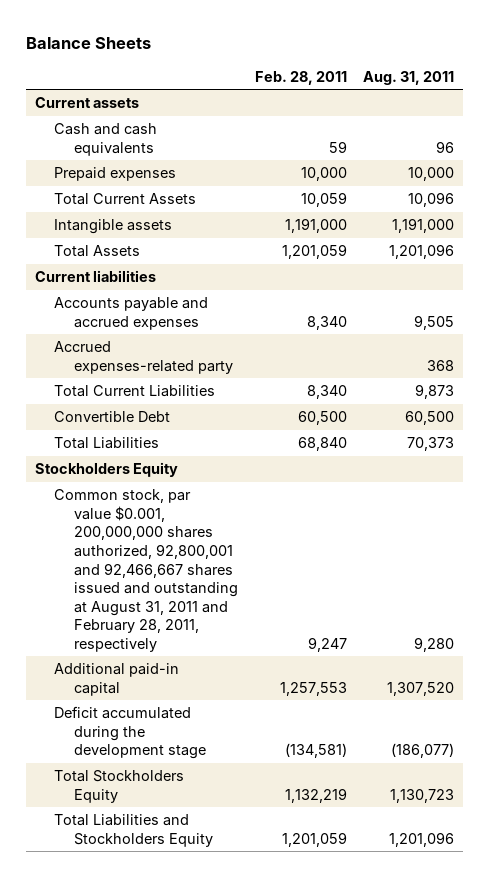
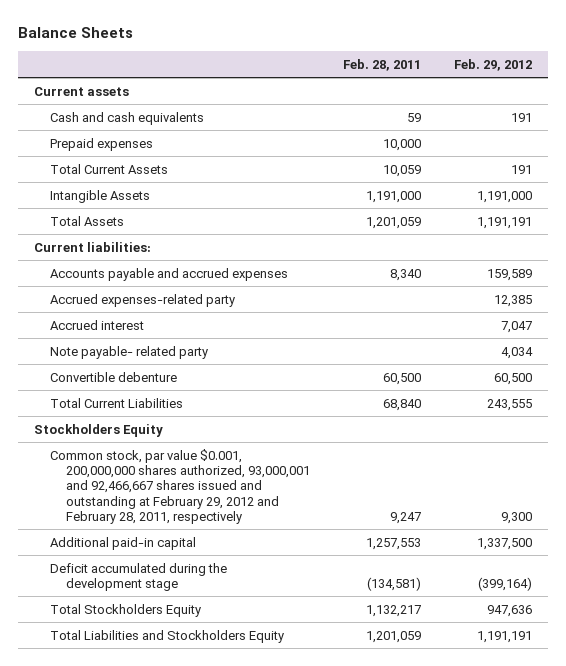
- | Feb. 28, 2011 | Aug. 31, 2011
+ | Feb. 28, 2011 | Feb. 29, 2012
- Intangible assets | 1,191,000 | 1,191,000
+ Intangible Assets | 1,191,000 | 1,191,000
- Current liabilities
+ Current liabilities:
- Total Current Liabilities | 8,340 | 9,873
- Convertible Debt | 60,500 | 60,500
- Total Liabilities | 68,840 | 70,373
+ Accrued interest | | 7,047
+ Note payable- related party | | 4,034
+ Convertible debenture | 60,500 | 60,500
+ Total Current Liabilities | 68,840 | 243,555
- Common stock, par value $0.001, 200,000,000 shares authorized, 92,800,001 and 92,466,667 shares issued and outstanding at August 31, 2011 and February 28, 2011, respectively | 9,247 | 9,280
+ Common stock, par value $0.001, 200,000,000 shares authorized, 93,000,001 and 92,466,667 shares issued and outstanding at February 29, 2012 and February 28, 2011, respectively | 9,247 | 9,300
- Total Stockholders Equity | 1,132,219 | 1,130,723
+ Total Stockholders Equity | 1,132,217 | 947,636

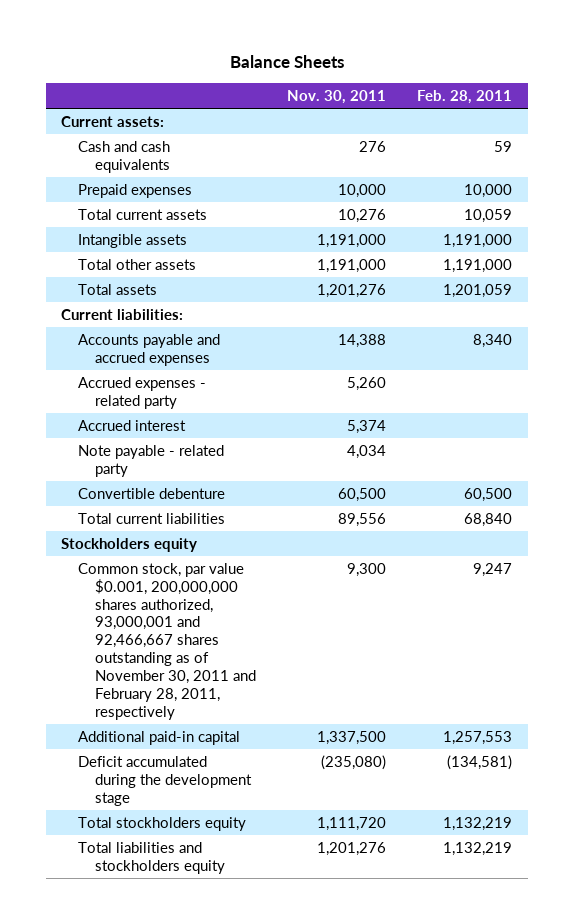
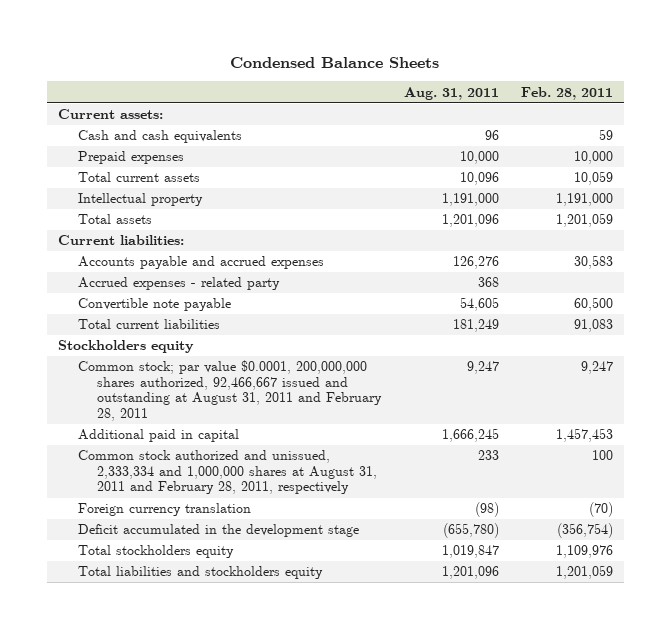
- Balance Sheets
+ Condensed Balance Sheets
- | Nov. 30, 2011 | Feb. 28, 2011
+ | Aug. 31, 2011 | Feb. 28, 2011
- Intangible assets | 1,191,000 | 1,191,000
- Total other assets | 1,191,000 | 1,191,000
+ Intellectual property | 1,191,000 | 1,191,000
- Accounts payable and accrued expenses | 14,388 | 8,340
+ Accounts payable and accrued expenses | 126,276 | 30,583
- Accrued interest | 5,374 |
- Note payable - related party | 4,034 |
- Convertible debenture | 60,500 | 60,500
- Total current liabilities | 89,556 | 68,840
+ Convertible note payable | 54,605 | 60,500
+ Total current liabilities | 181,249 | 91,083
- Common stock, par value $0.001, 200,000,000 shares authorized, 93,000,001 and 92,466,667 shares outstanding as of November 30, 2011 and February 28, 2011, respectively | 9,300 | 9,247
- Additional paid-in capital | 1,337,500 | 1,257,553
- Deficit accumulated during the development stage | (235,080) | (134,581)
- Total stockholders equity | 1,111,720 | 1,132,219
- Total liabilities and stockholders equity | 1,201,276 | 1,132,219
+ Common stock; par value $0.0001, 200,000,000 shares authorized, 92,466,667 issued and outstanding at August 31, 2011 and February 28, 2011 | 9,247 | 9,247
+ Additional paid in capital | 1,666,245 | 1,457,453
+ Common stock authorized and unissued, 2,333,334 and 1,000,000 shares at August 31, 2011 and February 28, 2011, respectively | 233 | 100
+ Foreign currency translation | (98) | (70)
+ Deficit accumulated in the development stage | (655,780) | (356,754)
+ Total stockholders equity | 1,019,847 | 1,109,976
+ Total liabilities and stockholders equity | 1,201,096 | 1,201,059

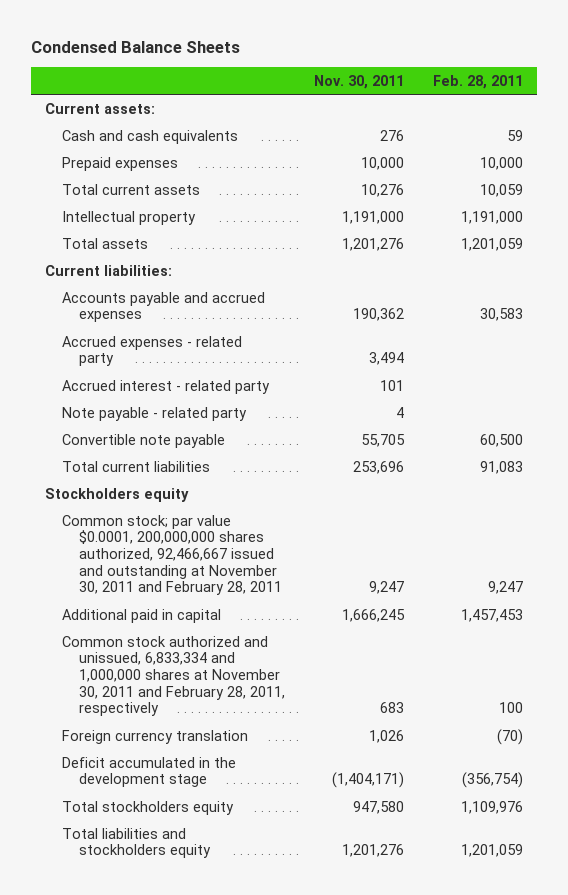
- | Aug. 31, 2011 | Feb. 28, 2011
+ | Nov. 30, 2011 | Feb. 28, 2011
+ Accrued interest - related party | 101 |
+ Note payable - related party | 4 |
- Common stock; par value $0.0001, 200,000,000 shares authorized, 92,466,667 issued and outstanding at August 31, 2011 and February 28, 2011 | 9,247 | 9,247
+ Common stock; par value $0.0001, 200,000,000 shares authorized, 92,466,667 issued and outstanding at November 30, 2011 and February 28, 2011 | 9,247 | 9,247
- Common stock authorized and unissued, 2,333,334 and 1,000,000 shares at August 31, 2011 and February 28, 2011, respectively | 233 | 100
+ Common stock authorized and unissued, 6,833,334 and 1,000,000 shares at November 30, 2011 and February 28, 2011, respectively | 683 | 100

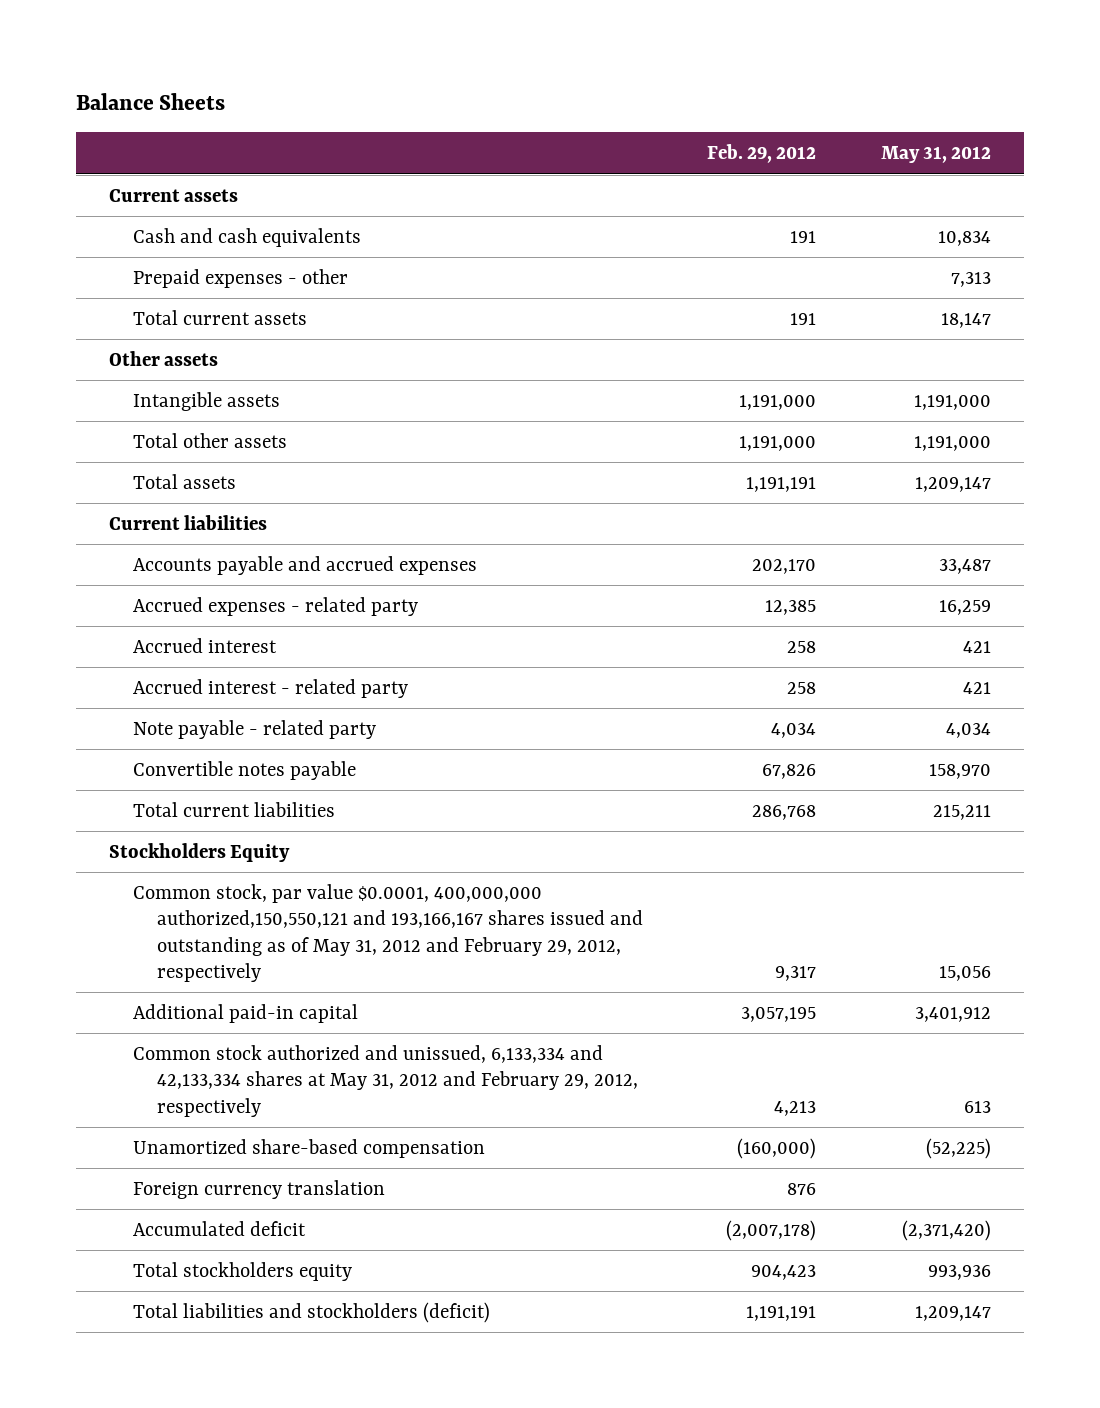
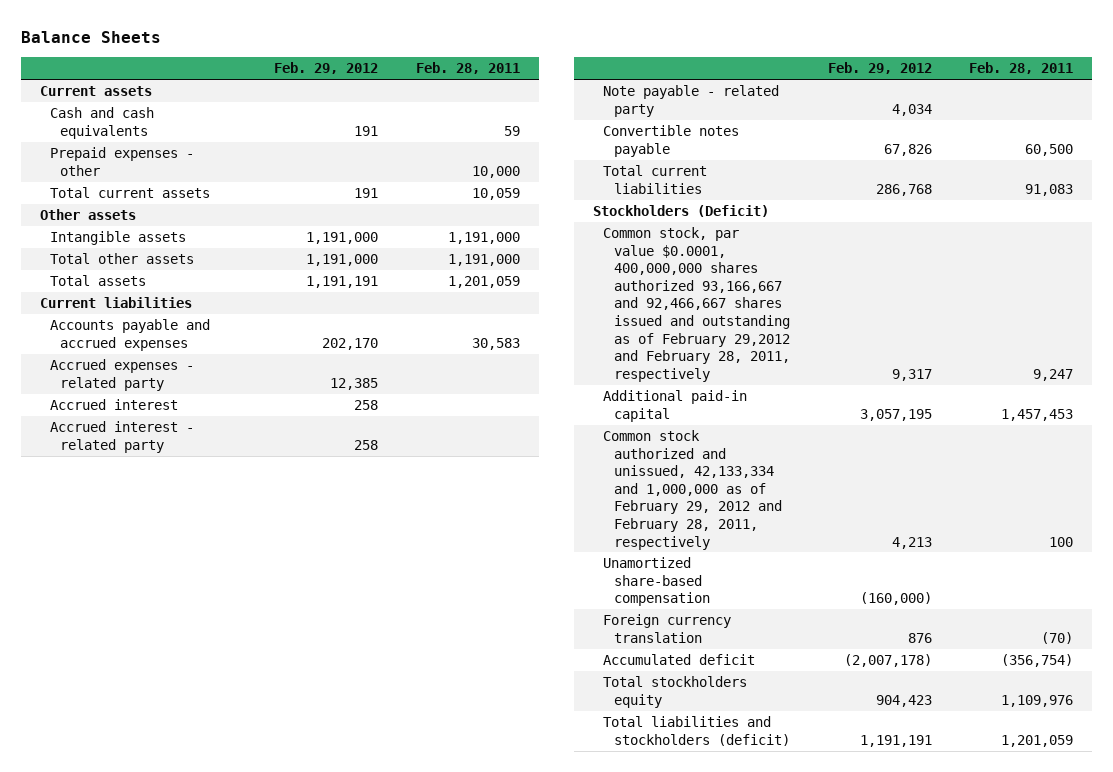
- | Feb. 29, 2012 | May 31, 2012
+ | Feb. 29, 2012 | Feb. 28, 2011
- Stockholders Equity
- Common stock, par value $0.0001, 400,000,000 authorized,150,550,121 and 193,166,167 shares issued and outstanding as of May 31, 2012 and February 29, 2012, respectively | 9,317 | 15,056
+ Stockholders (Deficit)
+ Common stock, par value $0.0001, 400,000,000 shares authorized 93,166,667 and 92,466,667 shares issued and outstanding as of February 29,2012 and February 28, 2011, respectively | 9,317 | 9,247
- Common stock authorized and unissued, 6,133,334 and 42,133,334 shares at May 31, 2012 and February 29, 2012, respectively | 4,213 | 613
+ Common stock authorized and unissued, 42,133,334 and 1,000,000 as of February 29, 2012 and February 28, 2011, respectively | 4,213 | 100

